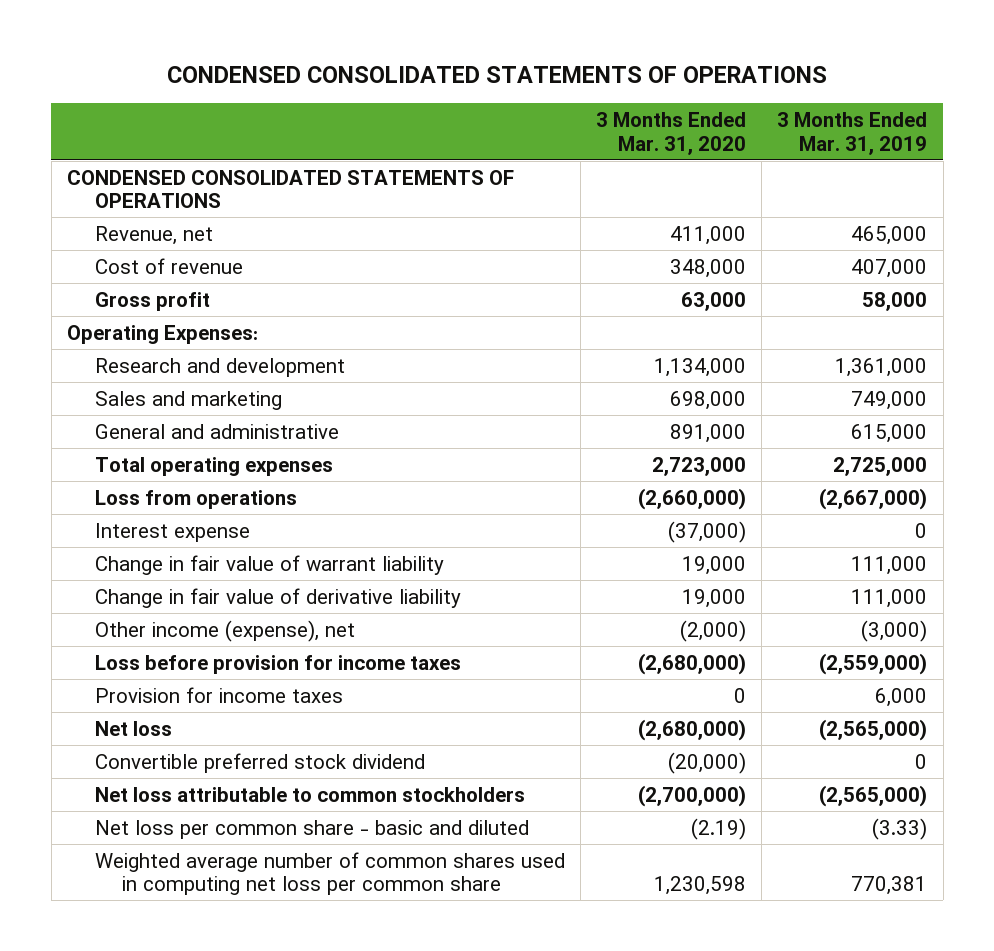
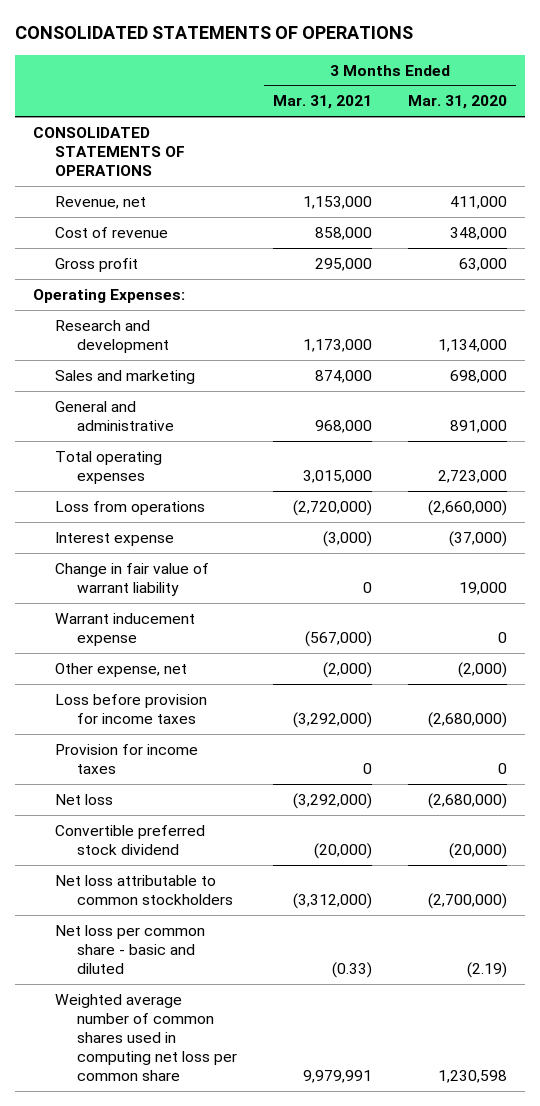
- CONDENSED CONSOLIDATED STATEMENTS OF OPERATIONS
+ CONSOLIDATED STATEMENTS OF OPERATIONS
- | 3 Months Ended Mar. 31, 2020 | 3 Months Ended Mar. 31, 2019
+ | 3 Months Ended Mar. 31, 2021 | 3 Months Ended Mar. 31, 2020
- CONDENSED CONSOLIDATED STATEMENTS OF OPERATIONS
+ CONSOLIDATED STATEMENTS OF OPERATIONS
- Change in fair value of derivative liability | 19,000 | 111,000
- Other income (expense), net | (2,000) | (3,000)
+ Warrant inducement expense | (567,000) | 0
+ Other expense, net | (2,000) | (2,000)

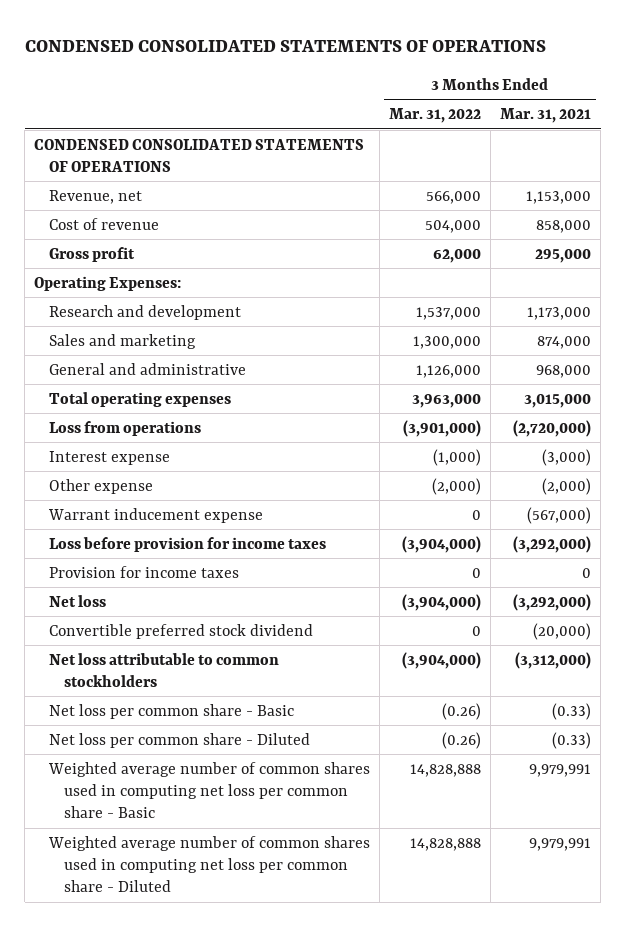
- CONSOLIDATED STATEMENTS OF OPERATIONS
+ CONDENSED CONSOLIDATED STATEMENTS OF OPERATIONS
- | 3 Months Ended Mar. 31, 2021 | 3 Months Ended Mar. 31, 2020
+ | 3 Months Ended Mar. 31, 2022 | 3 Months Ended Mar. 31, 2021
- CONSOLIDATED STATEMENTS OF OPERATIONS
+ CONDENSED CONSOLIDATED STATEMENTS OF OPERATIONS
- Change in fair value of warrant liability | 0 | 19,000
+ Other expense | (2,000) | (2,000)
- Other expense, net | (2,000) | (2,000)
- Net loss per common share - basic and diluted | (0.33) | (2.19)
- Weighted average number of common shares used in computing net loss per common share | 9,979,991 | 1,230,598
+ Net loss per common share - Basic | (0.26) | (0.33)
+ Net loss per common share - Diluted | (0.26) | (0.33)
+ Weighted average number of common shares used in computing net loss per common share - Basic | 14,828,888 | 9,979,991
+ Weighted average number of common shares used in computing net loss per common share - Diluted | 14,828,888 | 9,979,991

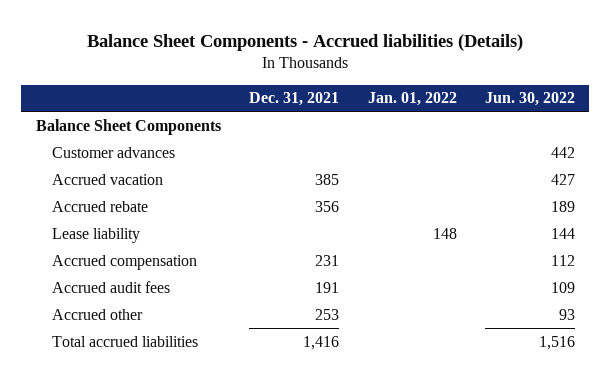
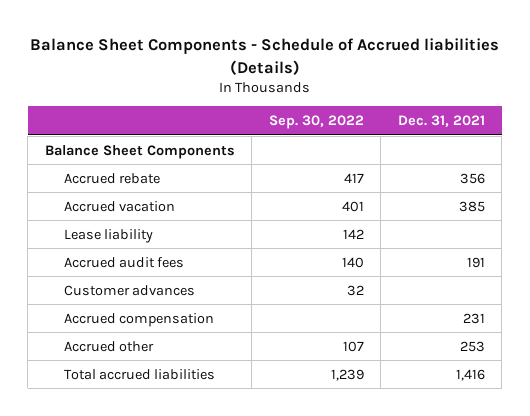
- Balance Sheet Components - Accrued liabilities (Details)
+ Balance Sheet Components - Schedule of Accrued liabilities (Details)
- | Dec. 31, 2021 | Jan. 01, 2022 | Jun. 30, 2022
+ | Sep. 30, 2022 | Dec. 31, 2021
moved down: Accrued vacation | 401 | 385
moved down: Customer advances | 32 |
moved down: Accrued compensation | | 231

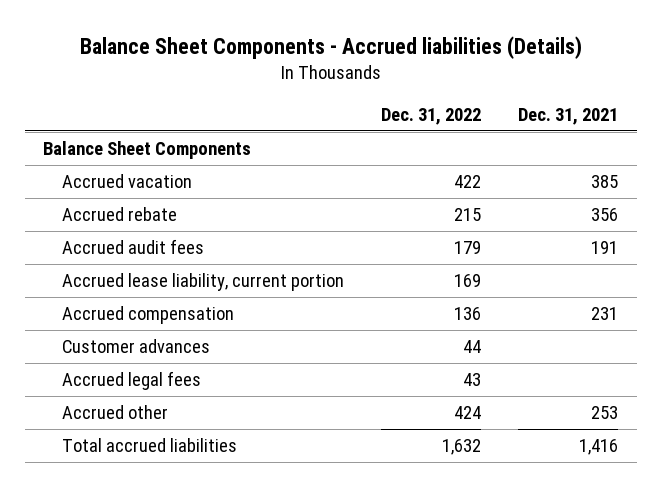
- Balance Sheet Components - Schedule of Accrued liabilities (Details)
+ Balance Sheet Components - Accrued liabilities (Details)
- | Sep. 30, 2022 | Dec. 31, 2021
+ | Dec. 31, 2022 | Dec. 31, 2021
- Lease liability | 142 |
moved down: Accrued rebate | 215 | 356
+ Accrued lease liability, current portion | 169 |
moved down: Customer advances | 44 |
+ Accrued legal fees | 43 |

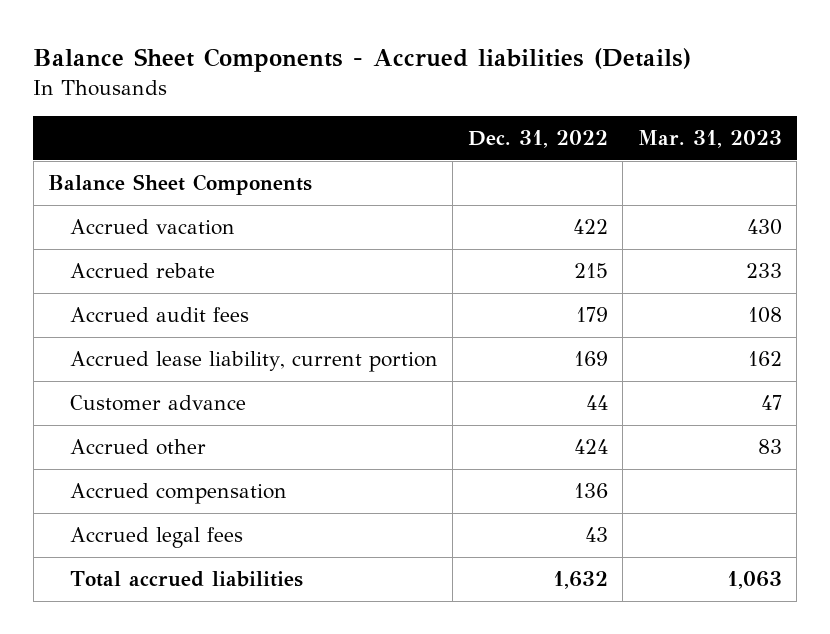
- | Dec. 31, 2022 | Dec. 31, 2021
+ | Dec. 31, 2022 | Mar. 31, 2023
+ Customer advance | 44 | 47
moved up: Accrued other | 424 | 83
- Customer advances | 44 |

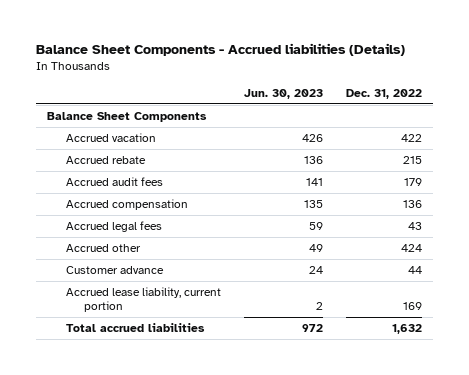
- | Dec. 31, 2022 | Mar. 31, 2023
+ | Jun. 30, 2023 | Dec. 31, 2022
moved down: Accrued other | 49 | 424
moved down: Customer advance | 24 | 44
moved down: Accrued lease liability, current portion | 2 | 169

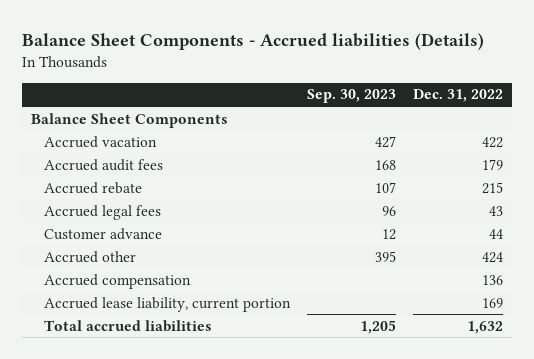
- | Jun. 30, 2023 | Dec. 31, 2022
+ | Sep. 30, 2023 | Dec. 31, 2022
moved down: Accrued rebate | 107 | 215
moved down: Accrued other | 395 | 424
moved down: Accrued compensation | | 136

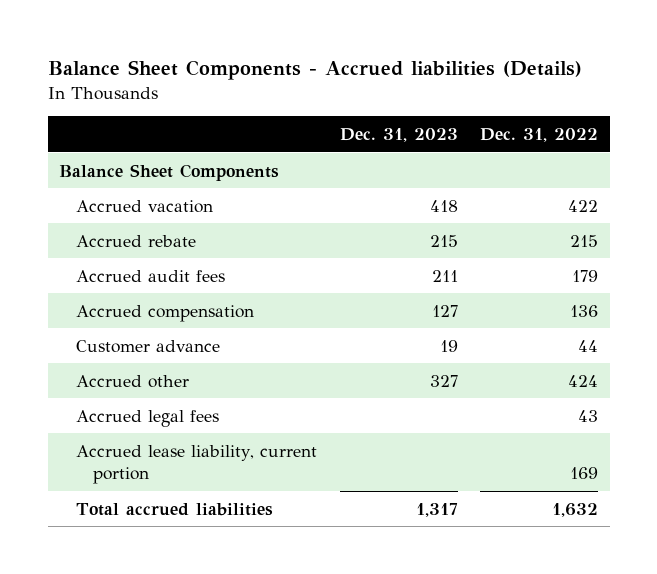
- | Sep. 30, 2023 | Dec. 31, 2022
+ | Dec. 31, 2023 | Dec. 31, 2022
moved down: Accrued audit fees | 211 | 179
moved up: Accrued compensation | 127 | 136
moved down: Accrued legal fees | | 43

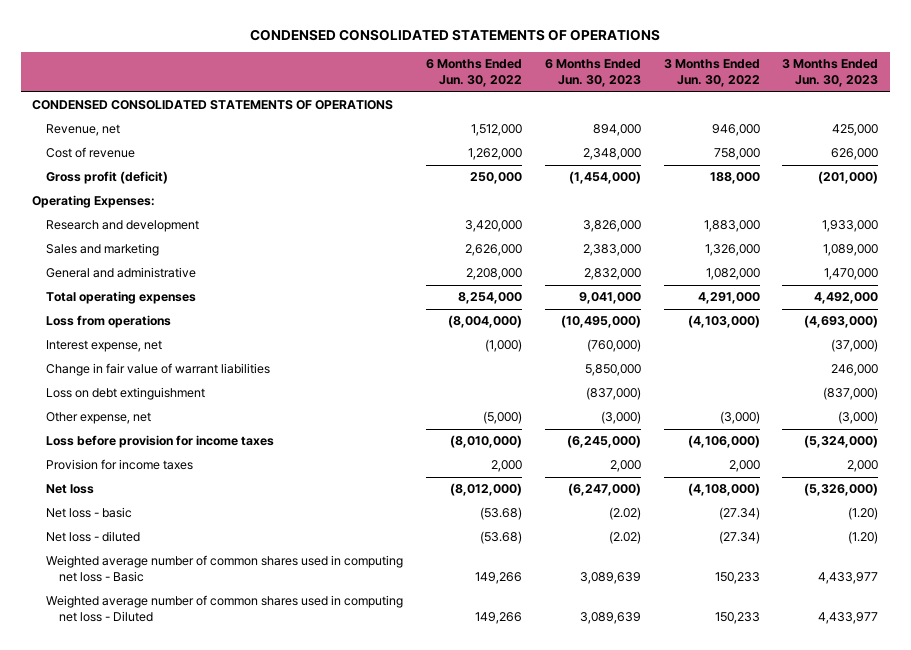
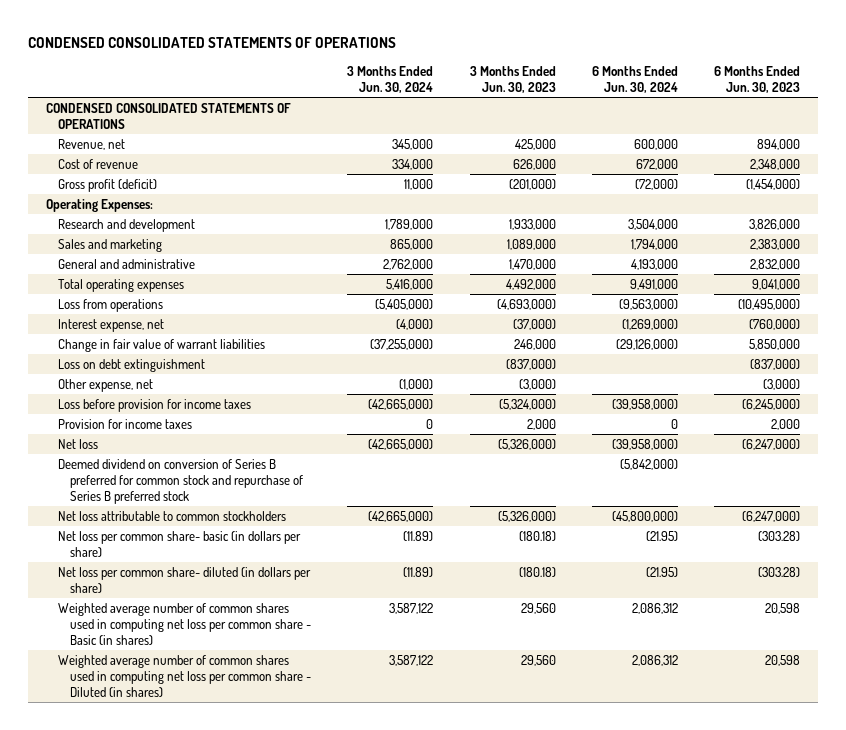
- | 6 Months Ended Jun. 30, 2022 | 6 Months Ended Jun. 30, 2023 | 3 Months Ended Jun. 30, 2022 | 3 Months Ended Jun. 30, 2023
+ | 3 Months Ended Jun. 30, 2024 | 3 Months Ended Jun. 30, 2023 | 6 Months Ended Jun. 30, 2024 | 6 Months Ended Jun. 30, 2023
- Net loss - basic | (53.68) | (2.02) | (27.34) | (1.20)
- Net loss - diluted | (53.68) | (2.02) | (27.34) | (1.20)
- Weighted average number of common shares used in computing net loss - Basic | 149,266 | 3,089,639 | 150,233 | 4,433,977
- Weighted average number of common shares used in computing net loss - Diluted | 149,266 | 3,089,639 | 150,233 | 4,433,977
+ Deemed dividend on conversion of Series B preferred for common stock and repurchase of Series B preferred stock | | | (5,842,000) |
+ Net loss attributable to common stockholders | (42,665,000) | (5,326,000) | (45,800,000) | (6,247,000)
+ Net loss per common share- basic (in dollars per share) | (11.89) | (180.18) | (21.95) | (303.28)
+ Net loss per common share- diluted (in dollars per share) | (11.89) | (180.18) | (21.95) | (303.28)
+ Weighted average number of common shares used in computing net loss per common share - Basic (in shares) | 3,587,122 | 29,560 | 2,086,312 | 20,598
+ Weighted average number of common shares used in computing net loss per common share - Diluted (in shares) | 3,587,122 | 29,560 | 2,086,312 | 20,598

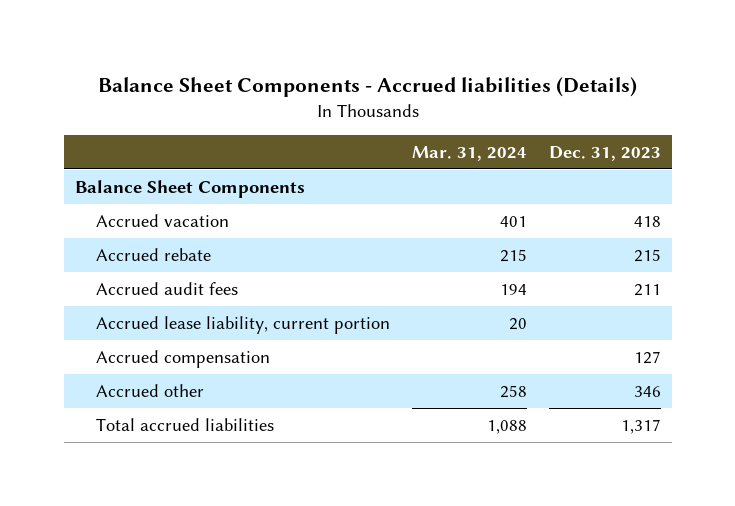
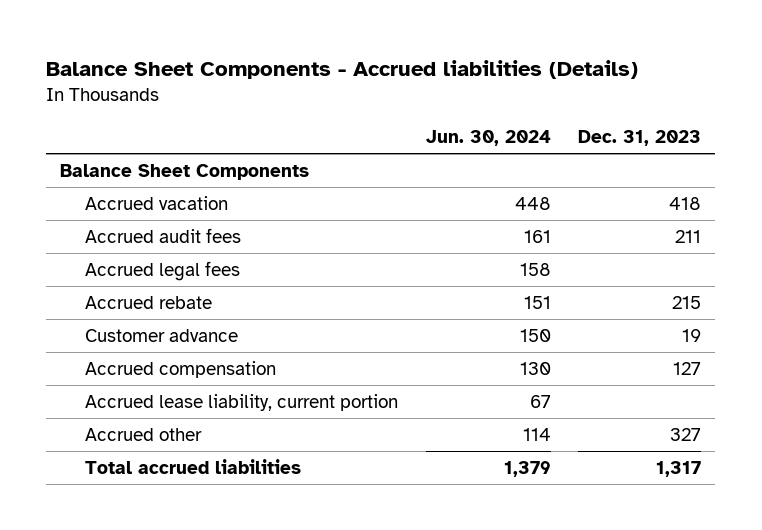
- | Mar. 31, 2024 | Dec. 31, 2023
+ | Jun. 30, 2024 | Dec. 31, 2023
+ Accrued legal fees | 158 |
moved down: Accrued rebate | 151 | 215
+ Customer advance | 150 | 19
- Accrued other | 258 | 346
moved down: Accrued lease liability, current portion | 67 |
+ Accrued other | 114 | 327

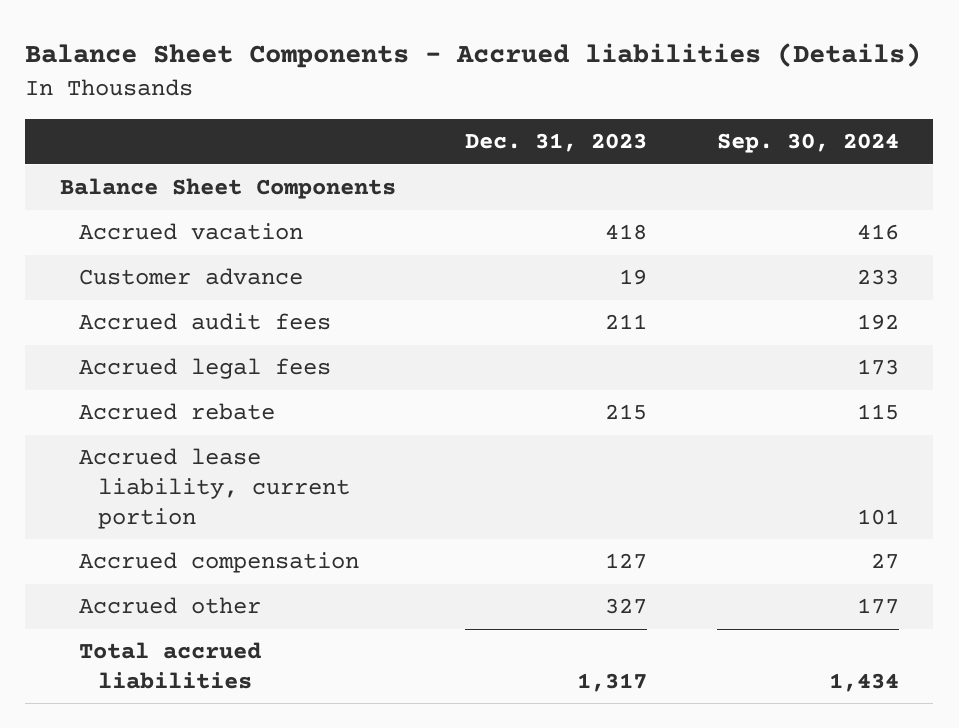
- | Jun. 30, 2024 | Dec. 31, 2023
+ | Dec. 31, 2023 | Sep. 30, 2024
moved up: Customer advance | 19 | 233
moved down: Accrued compensation | 127 | 27

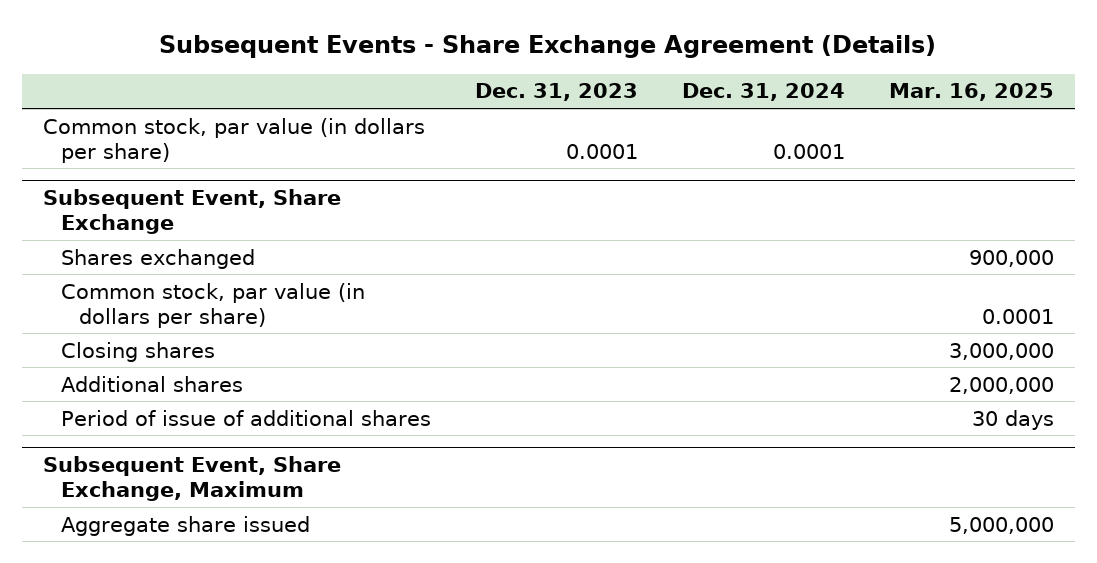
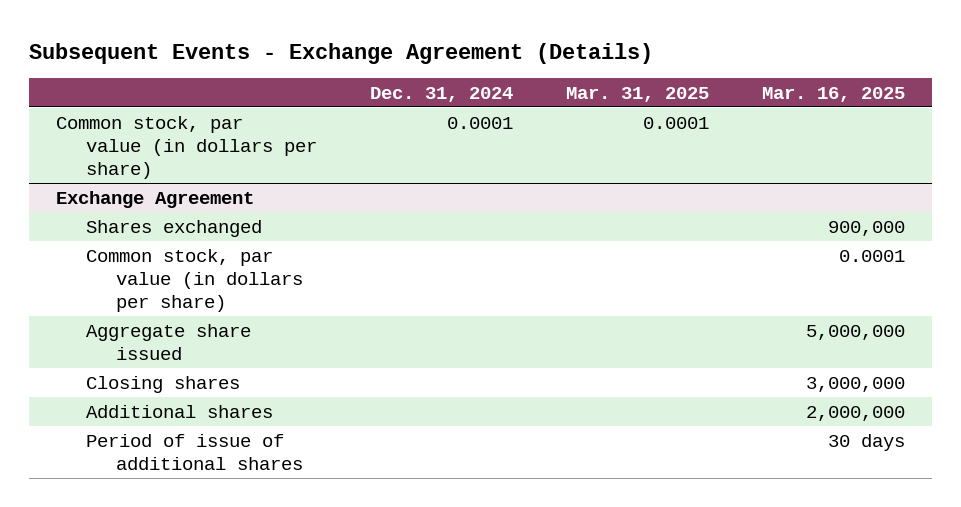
- Subsequent Events - Share Exchange Agreement (Details)
+ Subsequent Events - Exchange Agreement (Details)
- | Dec. 31, 2023 | Dec. 31, 2024 | Mar. 16, 2025
+ | Dec. 31, 2024 | Mar. 31, 2025 | Mar. 16, 2025
- Subsequent Event, Share Exchange
+ Exchange Agreement
+ Aggregate share issued | | | 5,000,000
- Subsequent Event, Share Exchange, Maximum
- Aggregate share issued | | | 5,000,000

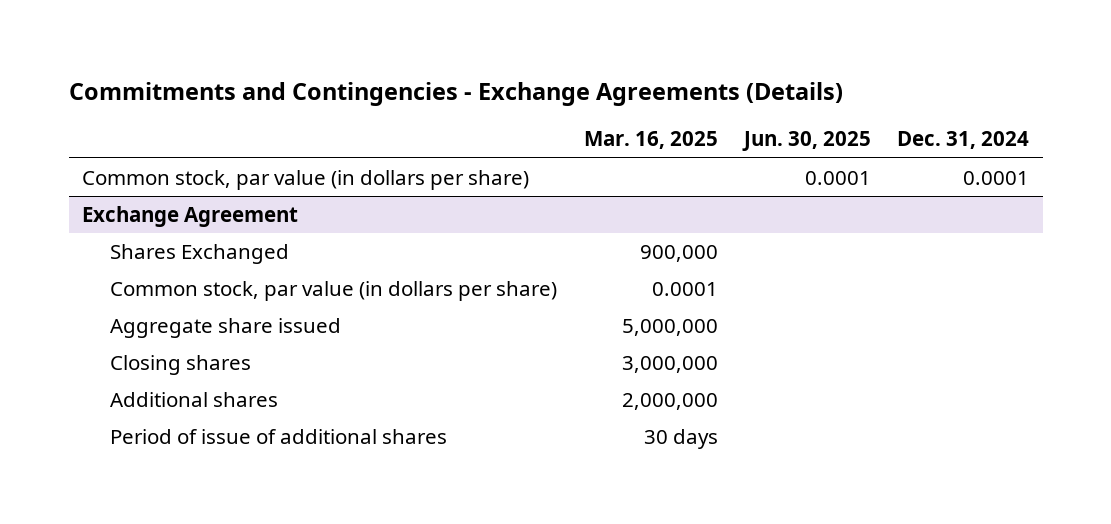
- Subsequent Events - Exchange Agreement (Details)
+ Commitments and Contingencies - Exchange Agreements (Details)
- | Dec. 31, 2024 | Mar. 31, 2025 | Mar. 16, 2025
+ | Mar. 16, 2025 | Jun. 30, 2025 | Dec. 31, 2024
@ Exchange Agreement
- Shares exchanged | | | 900,000
+ Shares Exchanged | 900,000 | |

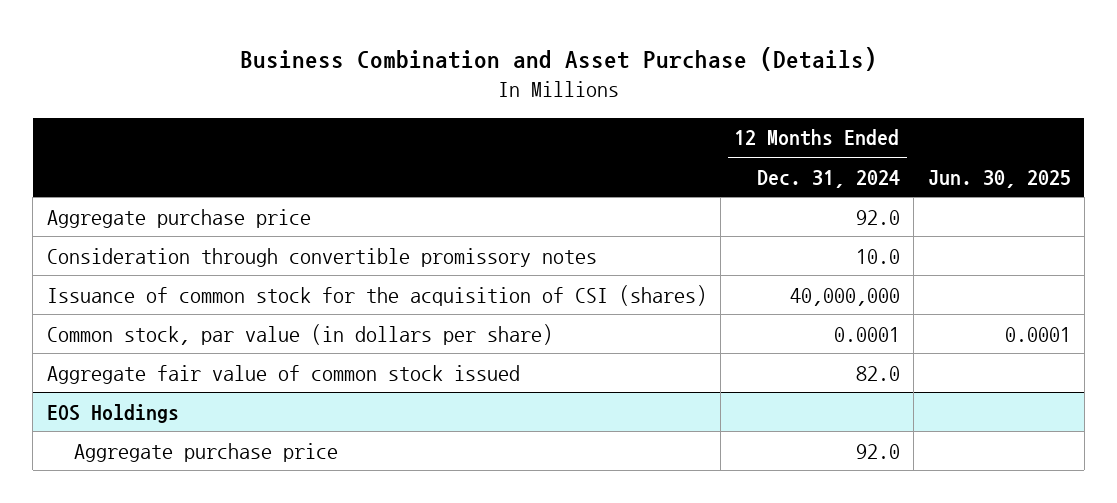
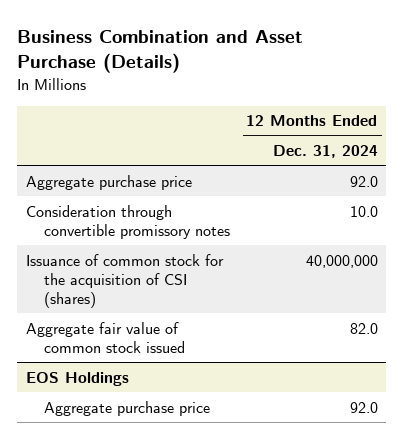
- | 12 Months Ended Dec. 31, 2024 | Jun. 30, 2025
+ | 12 Months Ended Dec. 31, 2024
- Common stock, par value (in dollars per share) | 0.0001 | 0.0001

